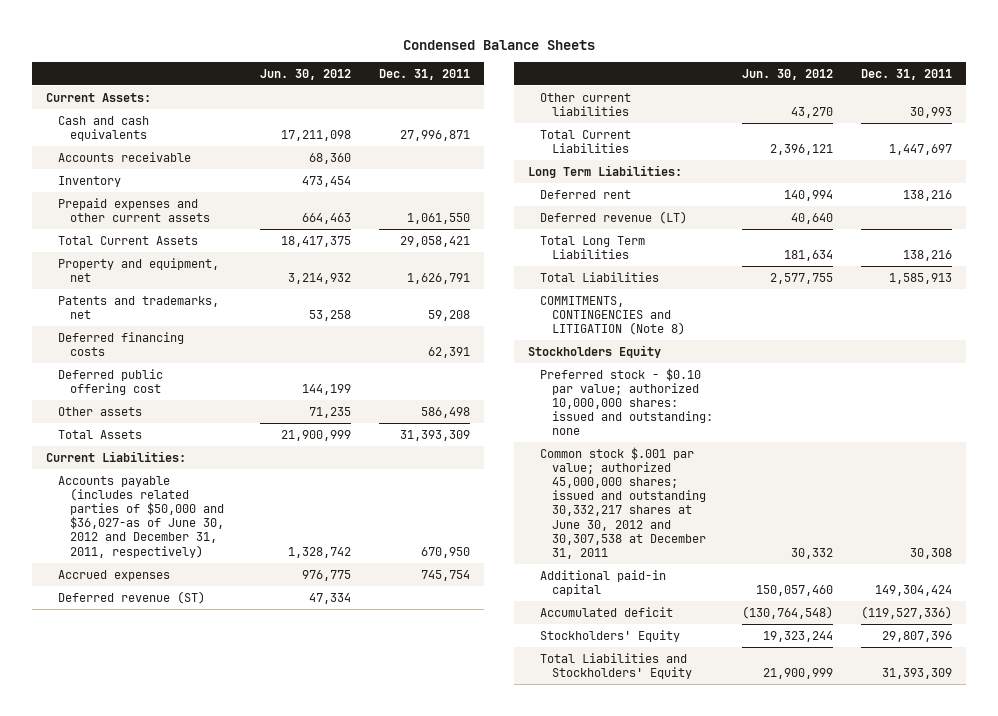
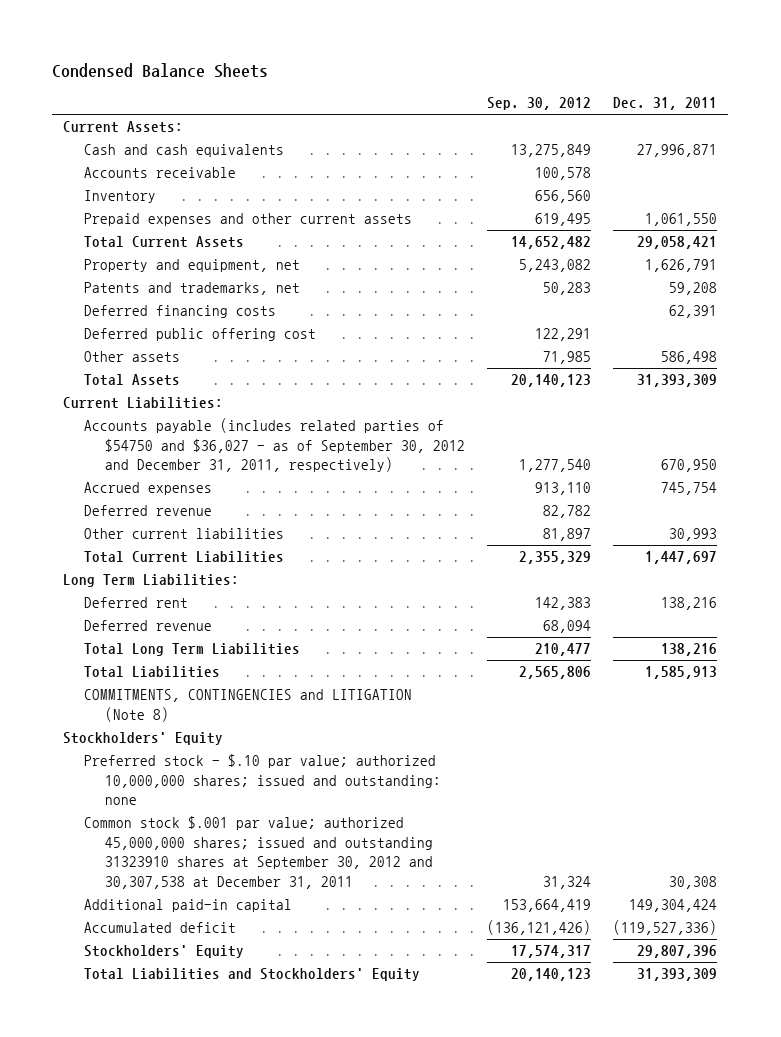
- | Jun. 30, 2012 | Dec. 31, 2011
+ | Sep. 30, 2012 | Dec. 31, 2011
- Accounts payable (includes related parties of $50,000 and $36,027-as of June 30, 2012 and December 31, 2011, respectively) | 1,328,742 | 670,950
+ Accounts payable (includes related parties of $54750 and $36,027 - as of September 30, 2012 and December 31, 2011, respectively) | 1,277,540 | 670,950
- Deferred revenue (ST) | 47,334 |
+ Deferred revenue | 82,782 |
- Deferred revenue (LT) | 40,640 |
+ Deferred revenue | 68,094 |
- Stockholders Equity
- Preferred stock - $0.10 par value; authorized 10,000,000 shares: issued and outstanding: none
- Common stock $.001 par value; authorized 45,000,000 shares; issued and outstanding 30,332,217 shares at June 30, 2012 and 30,307,538 at December 31, 2011 | 30,332 | 30,308
+ Stockholders' Equity
+ Preferred stock - $.10 par value; authorized 10,000,000 shares; issued and outstanding: none
+ Common stock $.001 par value; authorized 45,000,000 shares; issued and outstanding 31323910 shares at September 30, 2012 and 30,307,538 at December 31, 2011 | 31,324 | 30,308

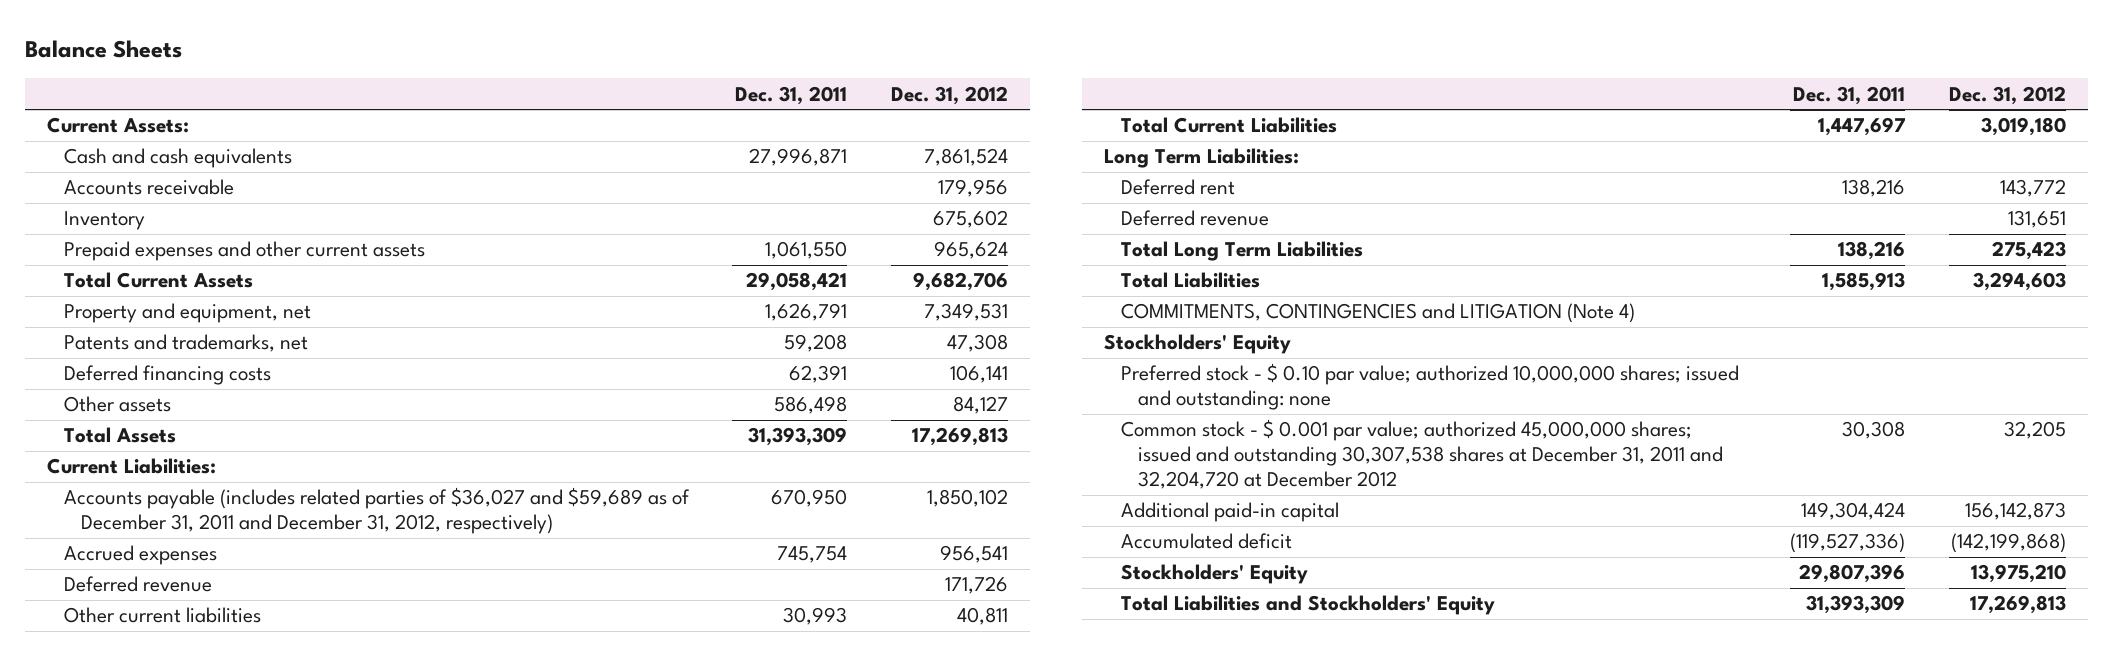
- Condensed Balance Sheets
+ Balance Sheets
- | Sep. 30, 2012 | Dec. 31, 2011
+ | Dec. 31, 2011 | Dec. 31, 2012
- Deferred public offering cost | 122,291 |
- Accounts payable (includes related parties of $54750 and $36,027 - as of September 30, 2012 and December 31, 2011, respectively) | 1,277,540 | 670,950
+ Accounts payable (includes related parties of $36,027 and $59,689 as of December 31, 2011 and December 31, 2012, respectively) | 670,950 | 1,850,102
- COMMITMENTS, CONTINGENCIES and LITIGATION (Note 8)
+ COMMITMENTS, CONTINGENCIES and LITIGATION (Note 4)
- Preferred stock - $.10 par value; authorized 10,000,000 shares; issued and outstanding: none
- Common stock $.001 par value; authorized 45,000,000 shares; issued and outstanding 31323910 shares at September 30, 2012 and 30,307,538 at December 31, 2011 | 31,324 | 30,308
+ Preferred stock - $ 0.10 par value; authorized 10,000,000 shares; issued and outstanding: none
+ Common stock - $ 0.001 par value; authorized 45,000,000 shares; issued and outstanding 30,307,538 shares at December 31, 2011 and 32,204,720 at December 2012 | 30,308 | 32,205

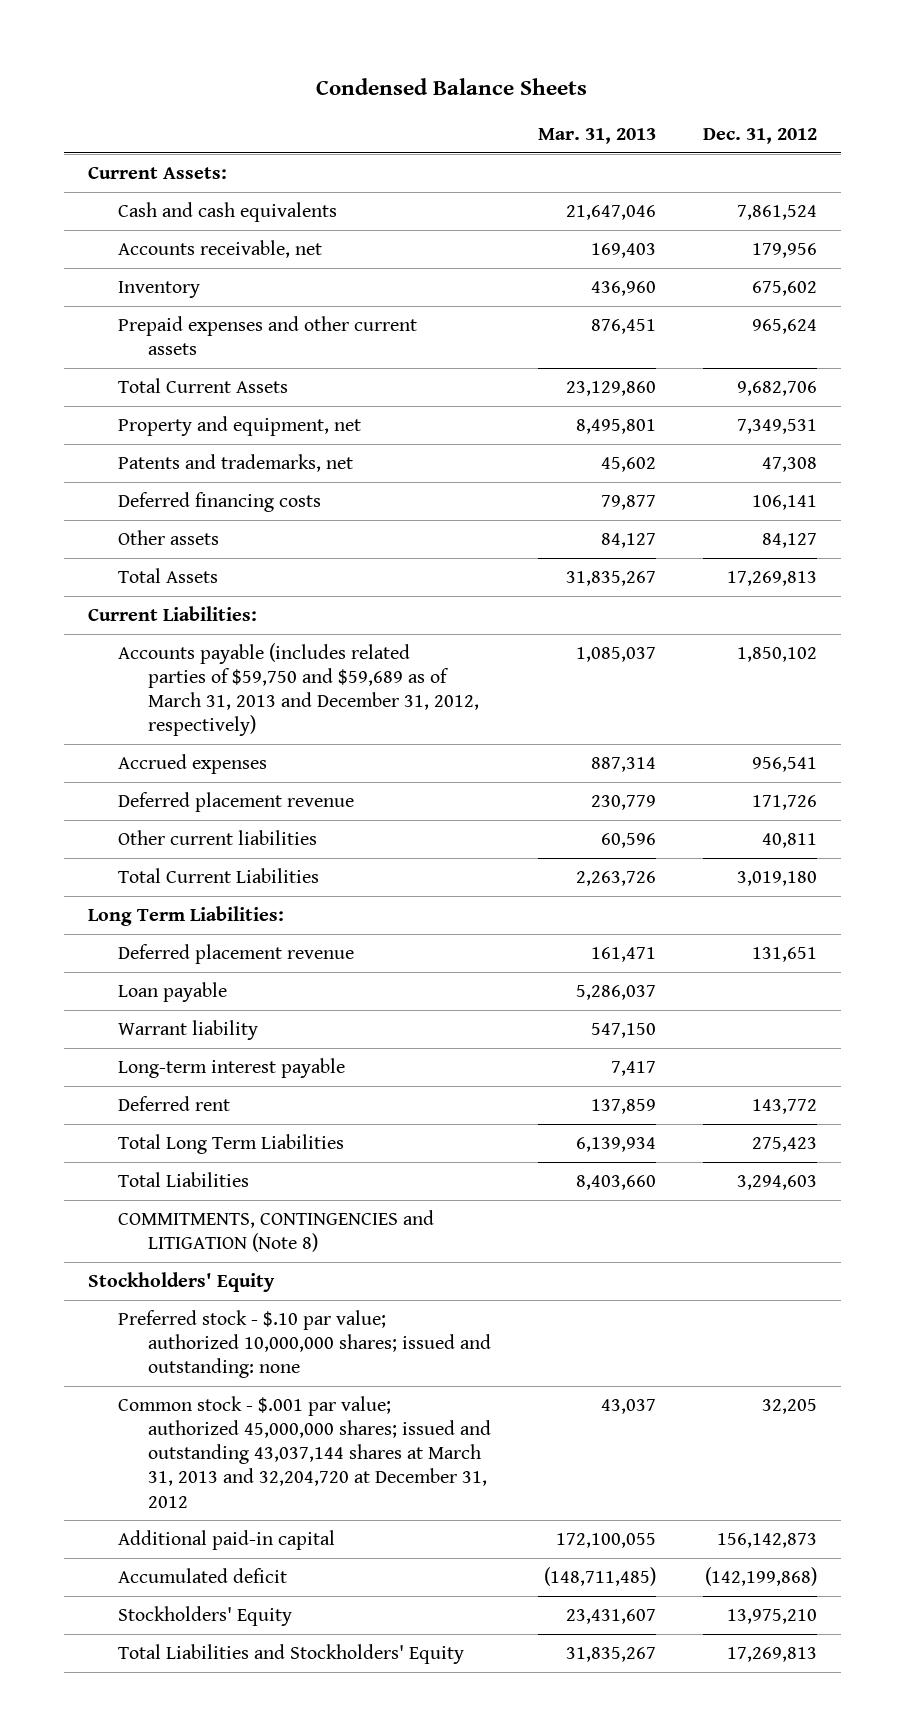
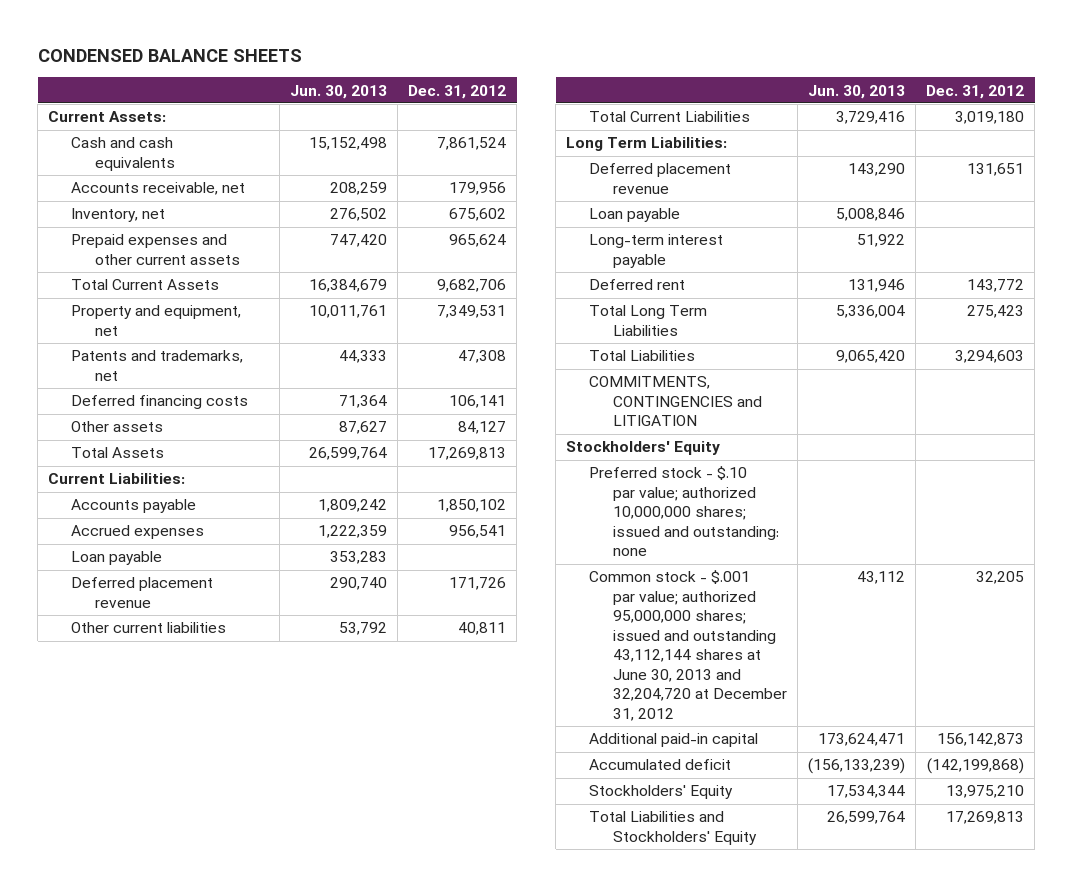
- Condensed Balance Sheets
+ CONDENSED BALANCE SHEETS
- | Mar. 31, 2013 | Dec. 31, 2012
+ | Jun. 30, 2013 | Dec. 31, 2012
- Inventory | 436,960 | 675,602
+ Inventory, net | 276,502 | 675,602
- Accounts payable (includes related parties of $59,750 and $59,689 as of March 31, 2013 and December 31, 2012, respectively) | 1,085,037 | 1,850,102
+ Accounts payable | 1,809,242 | 1,850,102
+ Loan payable | 353,283 |
- Warrant liability | 547,150 |
- COMMITMENTS, CONTINGENCIES and LITIGATION (Note 8)
+ COMMITMENTS, CONTINGENCIES and LITIGATION
- Common stock - $.001 par value; authorized 45,000,000 shares; issued and outstanding 43,037,144 shares at March 31, 2013 and 32,204,720 at December 31, 2012 | 43,037 | 32,205
+ Common stock - $.001 par value; authorized 95,000,000 shares; issued and outstanding 43,112,144 shares at June 30, 2013 and 32,204,720 at December 31, 2012 | 43,112 | 32,205

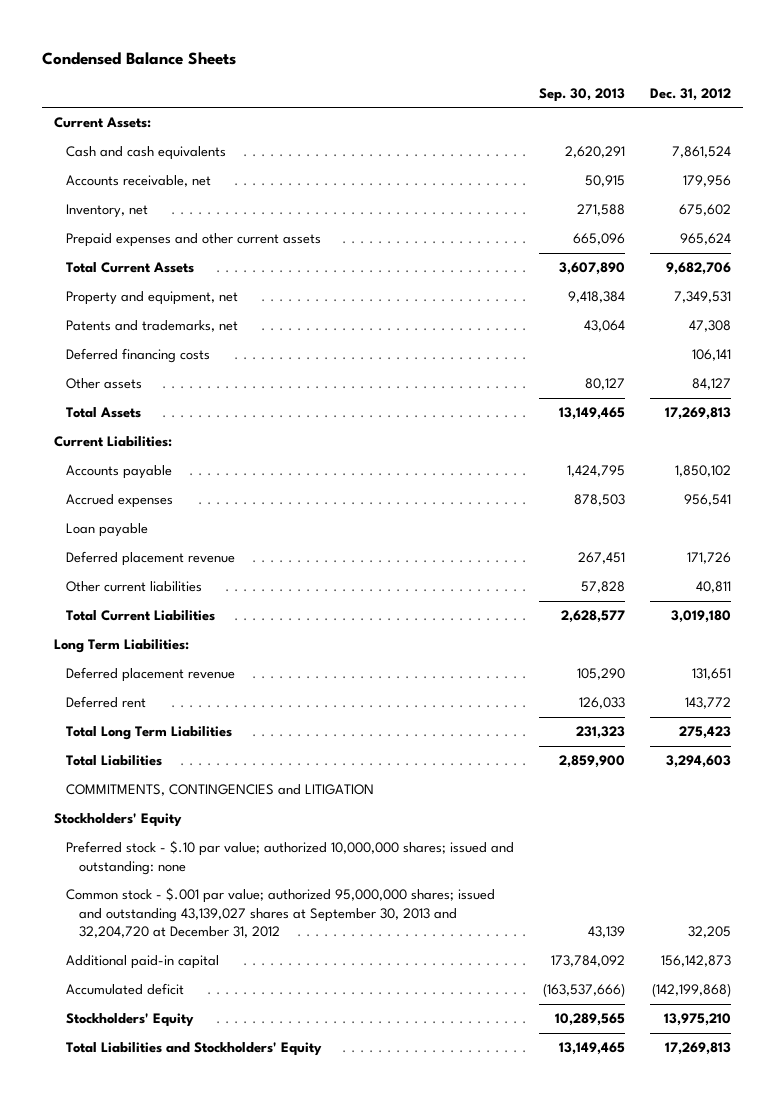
- CONDENSED BALANCE SHEETS
+ Condensed Balance Sheets
- | Jun. 30, 2013 | Dec. 31, 2012
+ | Sep. 30, 2013 | Dec. 31, 2012
- Loan payable | 5,008,846 |
- Long-term interest payable | 51,922 |
- Common stock - $.001 par value; authorized 95,000,000 shares; issued and outstanding 43,112,144 shares at June 30, 2013 and 32,204,720 at December 31, 2012 | 43,112 | 32,205
+ Common stock - $.001 par value; authorized 95,000,000 shares; issued and outstanding 43,139,027 shares at September 30, 2013 and 32,204,720 at December 31, 2012 | 43,139 | 32,205

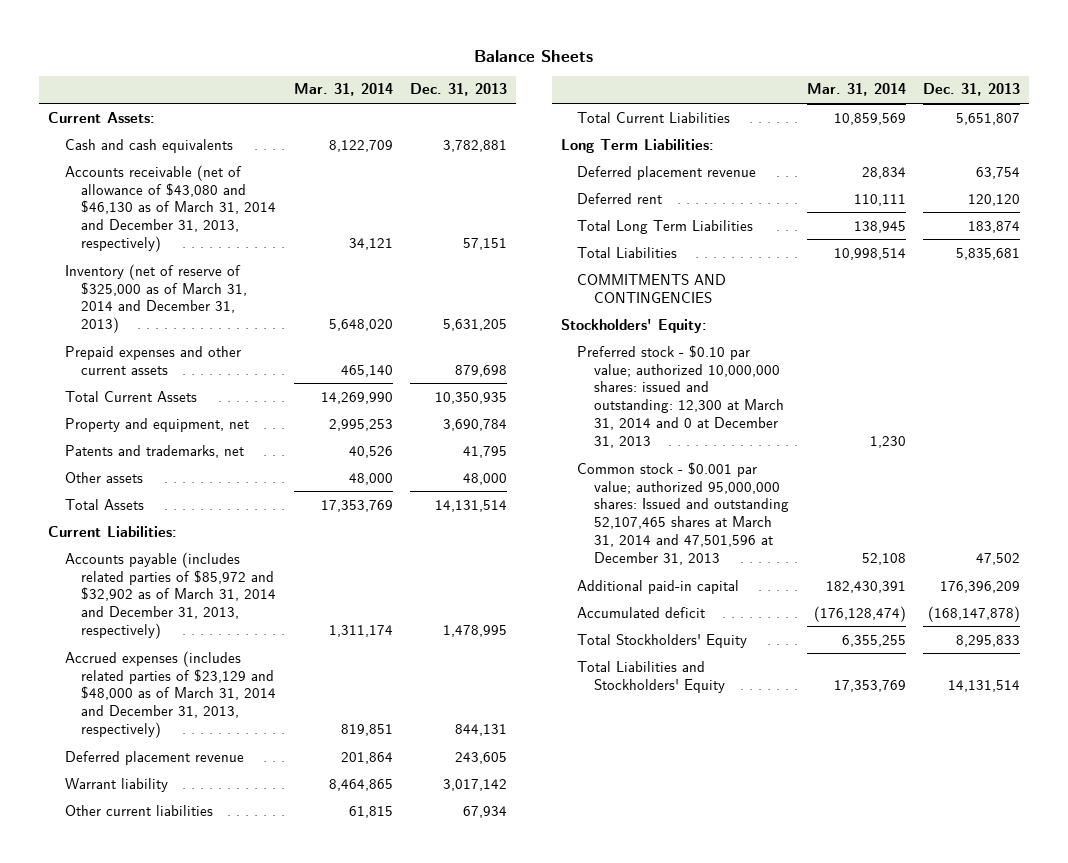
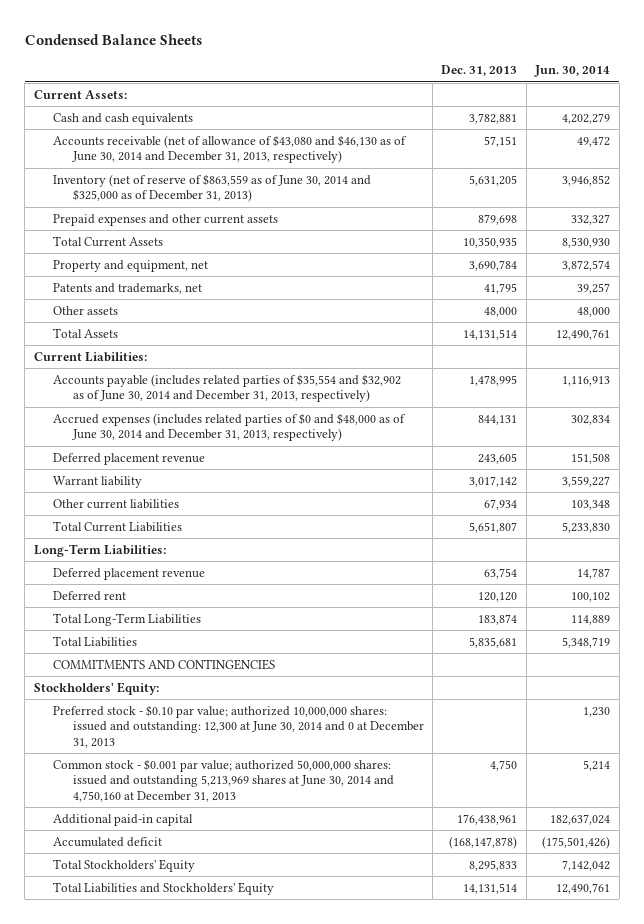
- Balance Sheets
+ Condensed Balance Sheets
- | Mar. 31, 2014 | Dec. 31, 2013
+ | Dec. 31, 2013 | Jun. 30, 2014
- Accounts receivable (net of allowance of $43,080 and $46,130 as of March 31, 2014 and December 31, 2013, respectively) | 34,121 | 57,151
- Inventory (net of reserve of $325,000 as of March 31, 2014 and December 31, 2013) | 5,648,020 | 5,631,205
+ Accounts receivable (net of allowance of $43,080 and $46,130 as of June 30, 2014 and December 31, 2013, respectively) | 57,151 | 49,472
+ Inventory (net of reserve of $863,559 as of June 30, 2014 and $325,000 as of December 31, 2013) | 5,631,205 | 3,946,852
- Accounts payable (includes related parties of $85,972 and $32,902 as of March 31, 2014 and December 31, 2013, respectively) | 1,311,174 | 1,478,995
- Accrued expenses (includes related parties of $23,129 and $48,000 as of March 31, 2014 and December 31, 2013, respectively) | 819,851 | 844,131
+ Accounts payable (includes related parties of $35,554 and $32,902 as of June 30, 2014 and December 31, 2013, respectively) | 1,478,995 | 1,116,913
+ Accrued expenses (includes related parties of $0 and $48,000 as of June 30, 2014 and December 31, 2013, respectively) | 844,131 | 302,834
- Long Term Liabilities:
+ Long-Term Liabilities:
- Total Long Term Liabilities | 138,945 | 183,874
+ Total Long-Term Liabilities | 183,874 | 114,889
- Preferred stock - $0.10 par value; authorized 10,000,000 shares: issued and outstanding: 12,300 at March 31, 2014 and 0 at December 31, 2013 | 1,230 |
- Common stock - $0.001 par value; authorized 95,000,000 shares: Issued and outstanding 52,107,465 shares at March 31, 2014 and 47,501,596 at December 31, 2013 | 52,108 | 47,502
- Additional paid-in capital | 182,430,391 | 176,396,209
+ Preferred stock - $0.10 par value; authorized 10,000,000 shares: issued and outstanding: 12,300 at June 30, 2014 and 0 at December 31, 2013 | | 1,230
+ Common stock - $0.001 par value; authorized 50,000,000 shares: issued and outstanding 5,213,969 shares at June 30, 2014 and 4,750,160 at December 31, 2013 | 4,750 | 5,214
+ Additional paid-in capital | 176,438,961 | 182,637,024

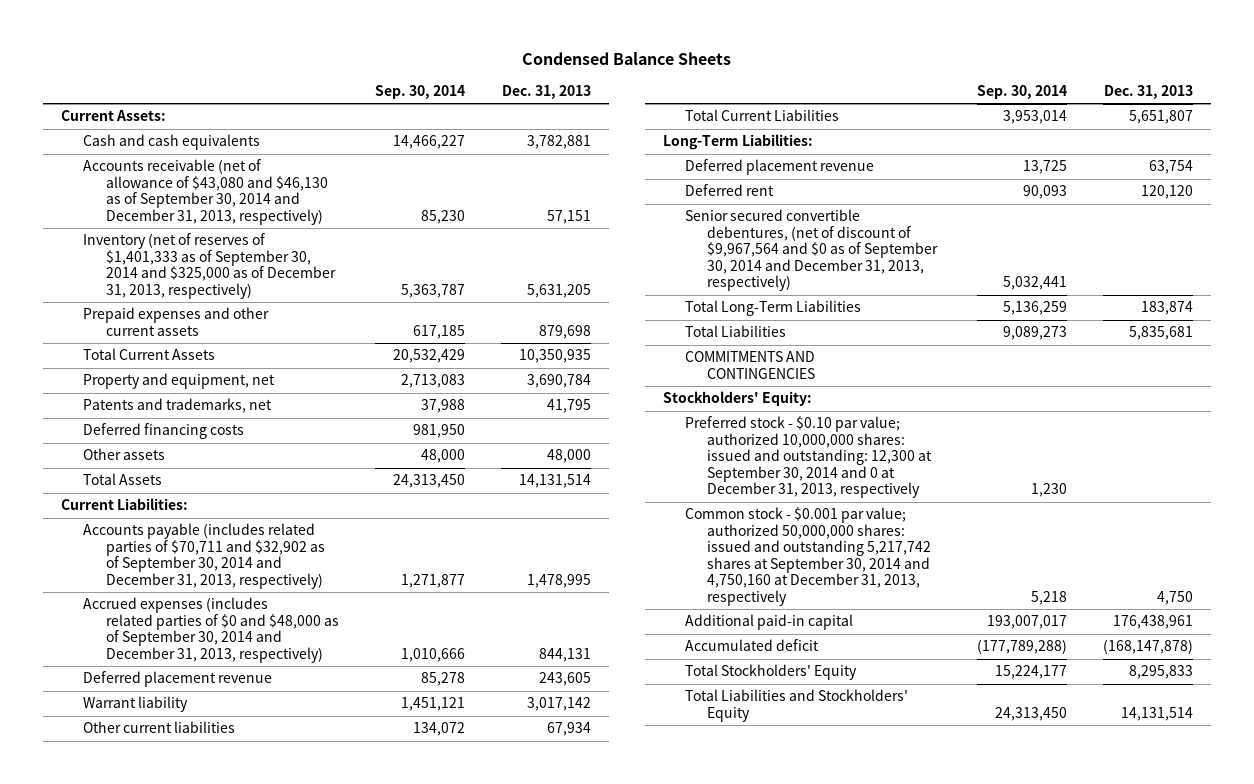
- | Dec. 31, 2013 | Jun. 30, 2014
+ | Sep. 30, 2014 | Dec. 31, 2013
- Accounts receivable (net of allowance of $43,080 and $46,130 as of June 30, 2014 and December 31, 2013, respectively) | 57,151 | 49,472
- Inventory (net of reserve of $863,559 as of June 30, 2014 and $325,000 as of December 31, 2013) | 5,631,205 | 3,946,852
+ Accounts receivable (net of allowance of $43,080 and $46,130 as of September 30, 2014 and December 31, 2013, respectively) | 85,230 | 57,151
+ Inventory (net of reserves of $1,401,333 as of September 30, 2014 and $325,000 as of December 31, 2013, respectively) | 5,363,787 | 5,631,205
+ Deferred financing costs | 981,950 |
- Accounts payable (includes related parties of $35,554 and $32,902 as of June 30, 2014 and December 31, 2013, respectively) | 1,478,995 | 1,116,913
- Accrued expenses (includes related parties of $0 and $48,000 as of June 30, 2014 and December 31, 2013, respectively) | 844,131 | 302,834
+ Accounts payable (includes related parties of $70,711 and $32,902 as of September 30, 2014 and December 31, 2013, respectively) | 1,271,877 | 1,478,995
+ Accrued expenses (includes related parties of $0 and $48,000 as of September 30, 2014 and December 31, 2013, respectively) | 1,010,666 | 844,131
+ Senior secured convertible debentures, (net of discount of $9,967,564 and $0 as of September 30, 2014 and December 31, 2013, respectively) | 5,032,441 |
- Preferred stock - $0.10 par value; authorized 10,000,000 shares: issued and outstanding: 12,300 at June 30, 2014 and 0 at December 31, 2013 | | 1,230
- Common stock - $0.001 par value; authorized 50,000,000 shares: issued and outstanding 5,213,969 shares at June 30, 2014 and 4,750,160 at December 31, 2013 | 4,750 | 5,214
+ Preferred stock - $0.10 par value; authorized 10,000,000 shares: issued and outstanding: 12,300 at September 30, 2014 and 0 at December 31, 2013, respectively | 1,230 |
+ Common stock - $0.001 par value; authorized 50,000,000 shares: issued and outstanding 5,217,742 shares at September 30, 2014 and 4,750,160 at December 31, 2013, respectively | 5,218 | 4,750

